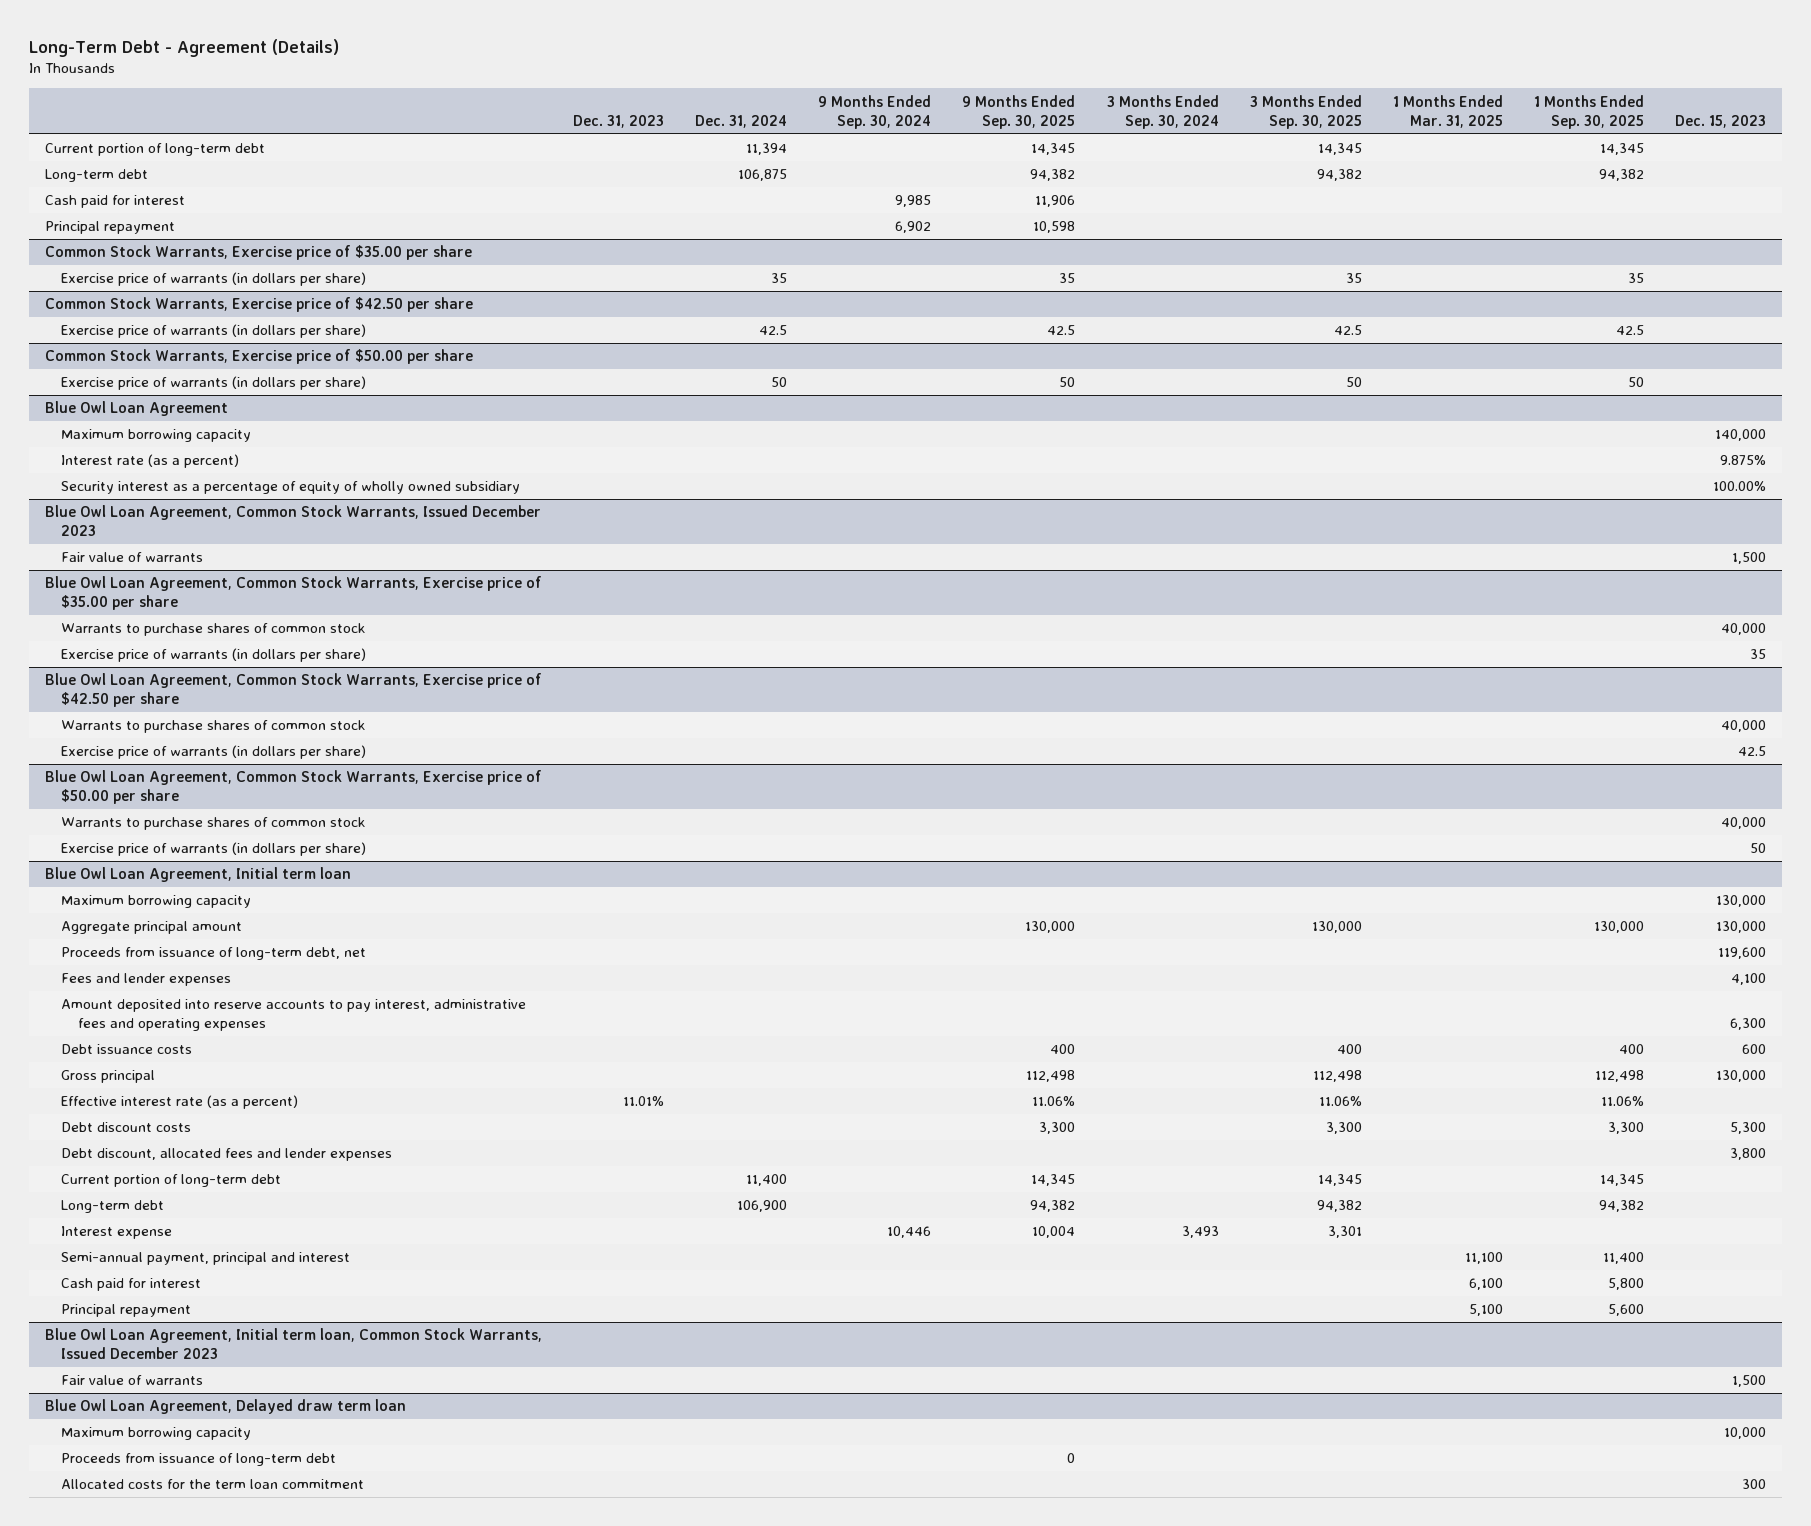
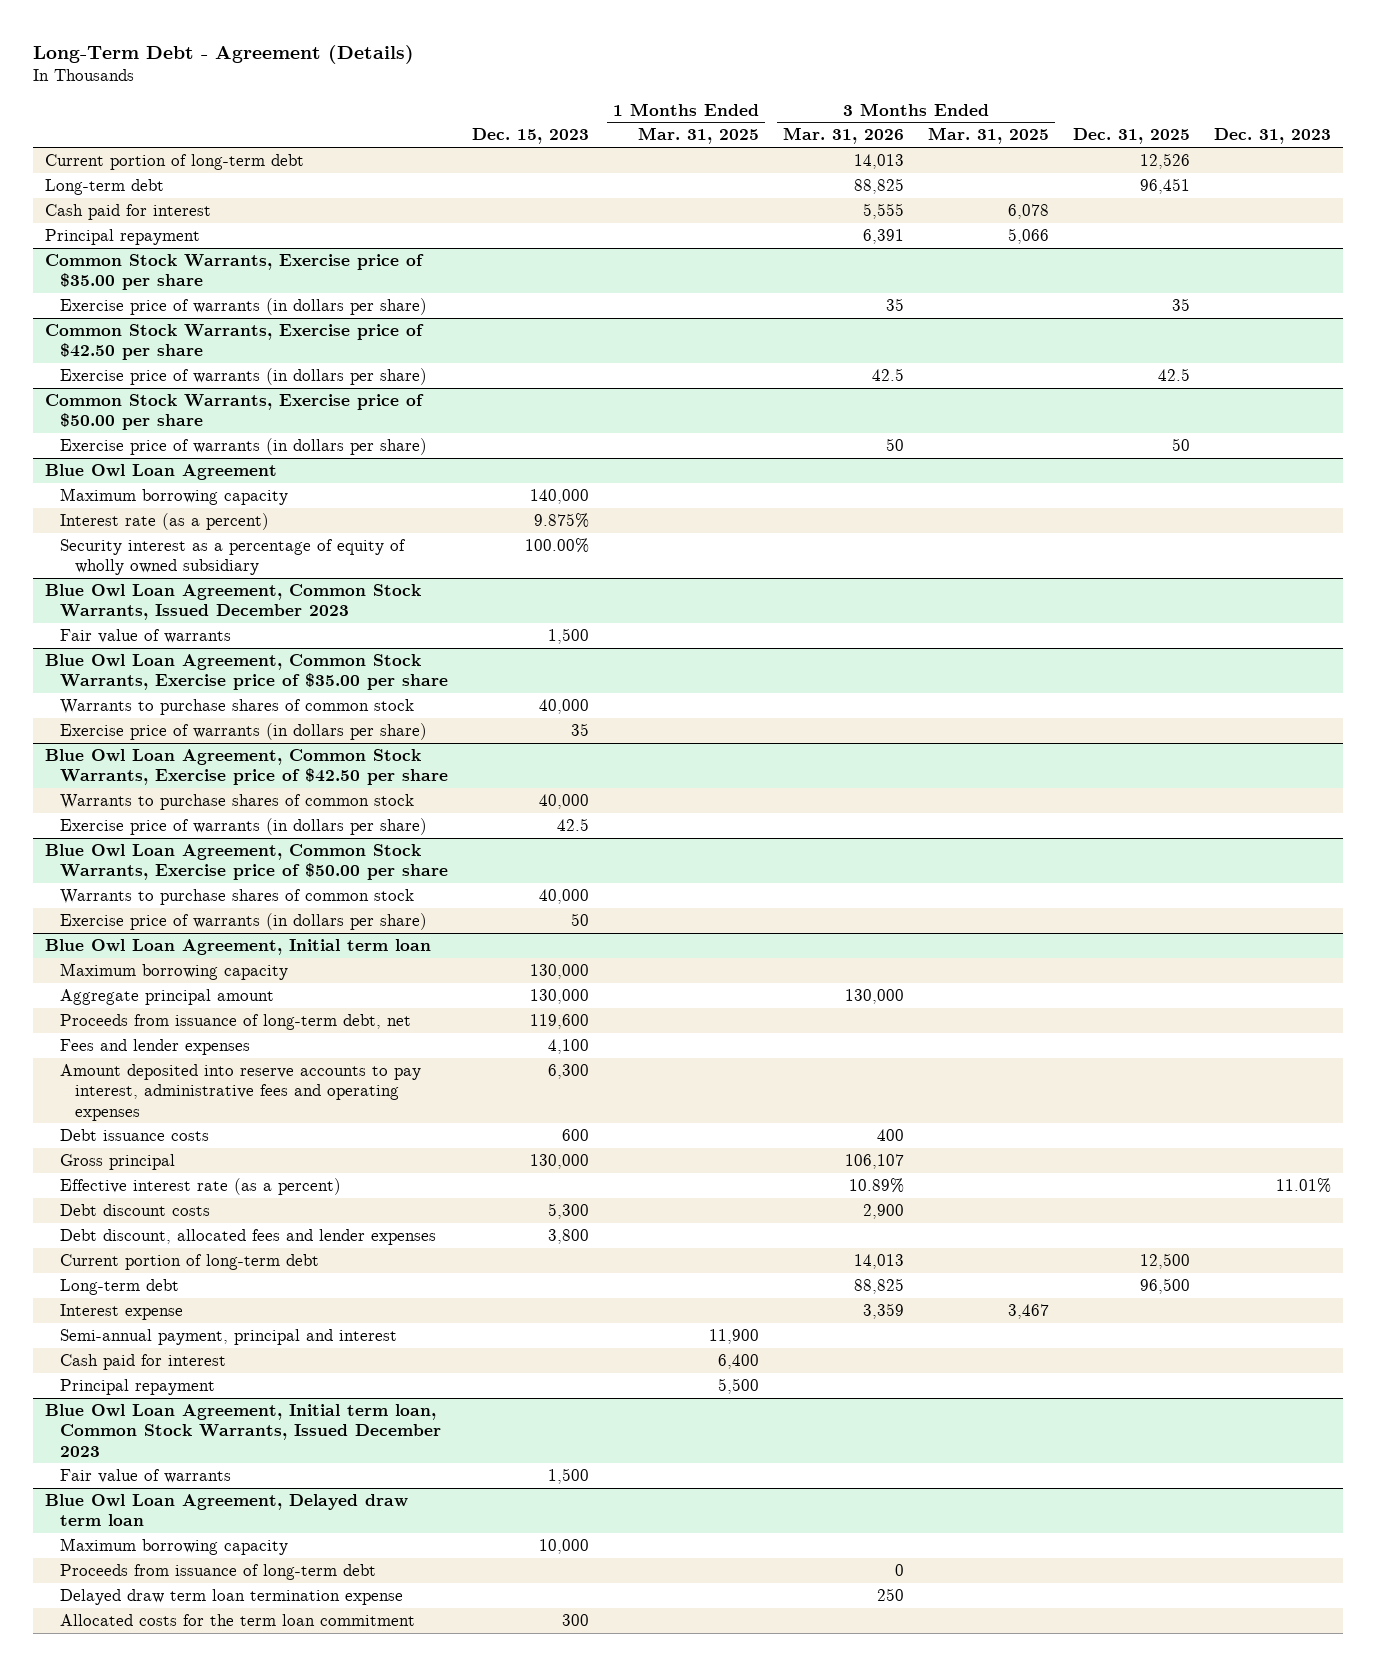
- | Dec. 31, 2023 | Dec. 31, 2024 | 9 Months Ended Sep. 30, 2024 | 9 Months Ended Sep. 30, 2025 | 3 Months Ended Sep. 30, 2024 | 3 Months Ended Sep. 30, 2025 | 1 Months Ended Mar. 31, 2025 | 1 Months Ended Sep. 30, 2025 | Dec. 15, 2023
+ | Dec. 15, 2023 | 1 Months Ended Mar. 31, 2025 | 3 Months Ended Mar. 31, 2026 | 3 Months Ended Mar. 31, 2025 | Dec. 31, 2025 | Dec. 31, 2023
@ Blue Owl Loan Agreement, Initial term loan
- Semi-annual payment, principal and interest | | | | | | | 11,100 | 11,400 |
- Cash paid for interest | | | | | | | 6,100 | 5,800 |
- Principal repayment | | | | | | | 5,100 | 5,600 |
+ Semi-annual payment, principal and interest | | 11,900 | | | |
+ Cash paid for interest | | 6,400 | | | |
+ Principal repayment | | 5,500 | | | |
@ Blue Owl Loan Agreement, Delayed draw term loan
+ Delayed draw term loan termination expense | | | 250 | | |

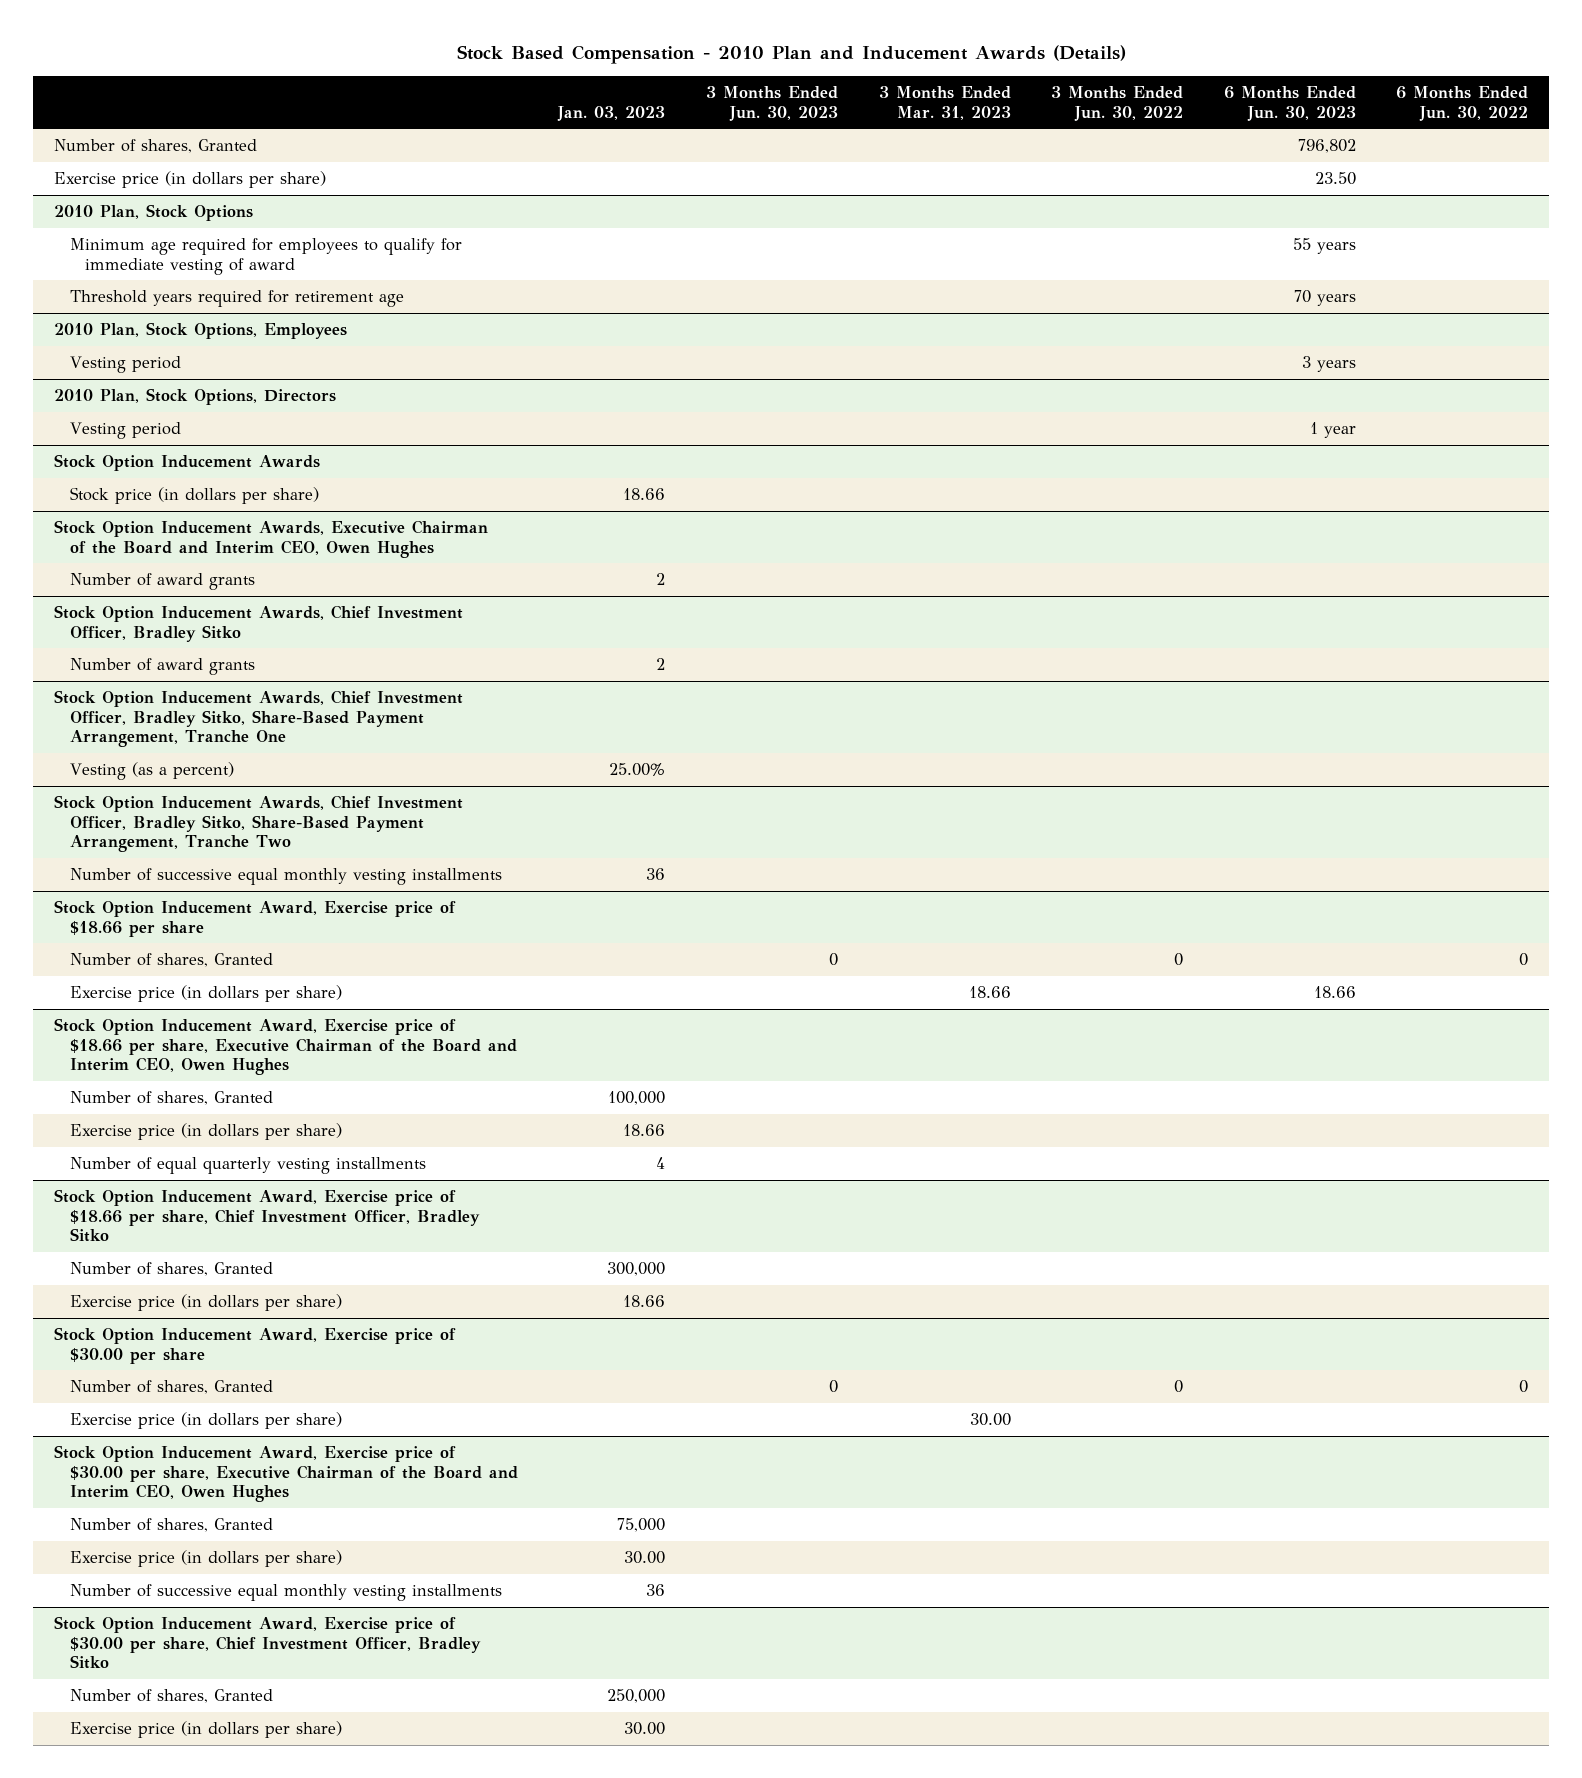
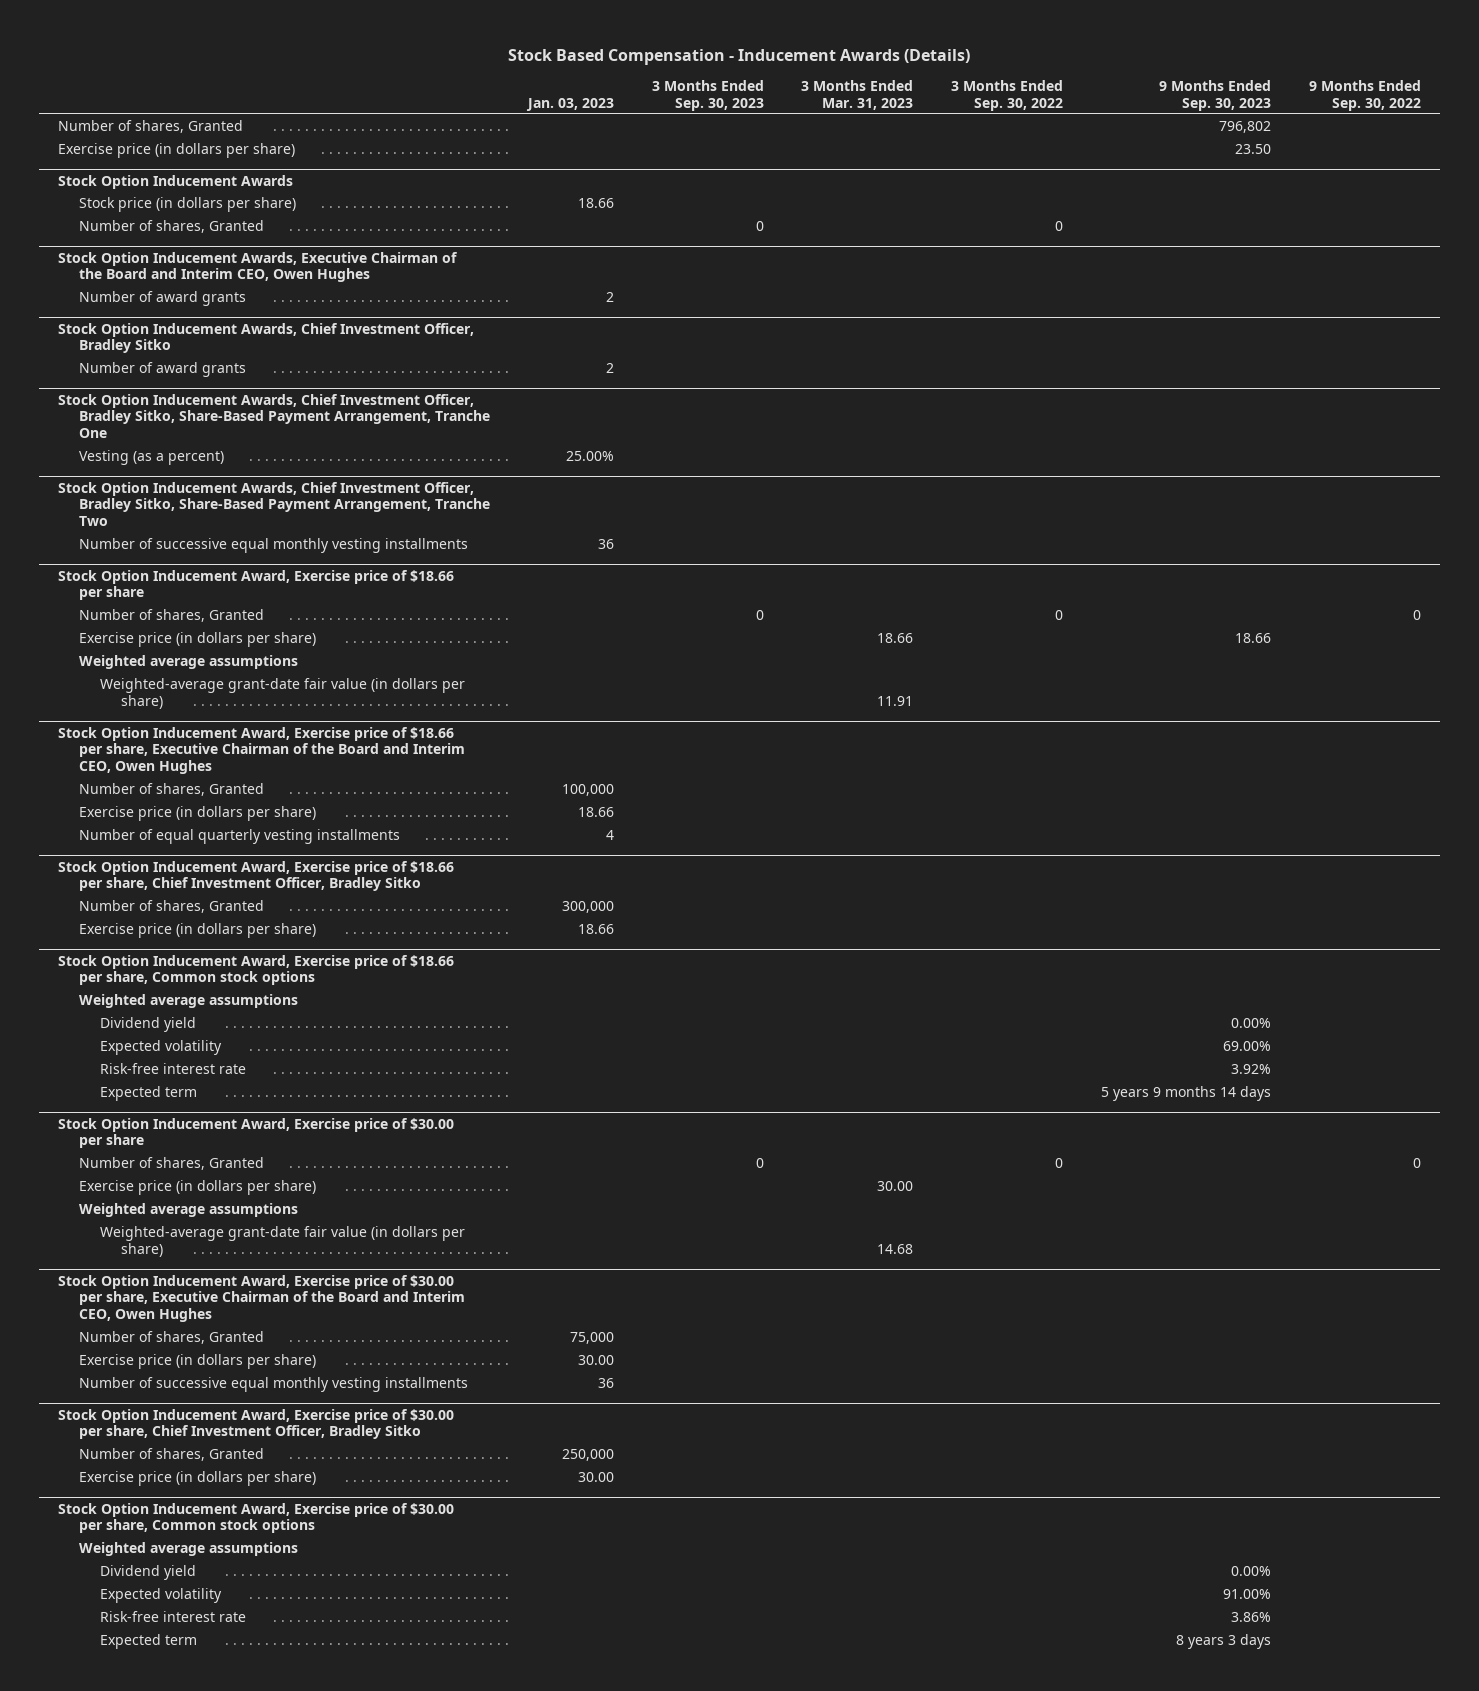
- Stock Based Compensation - 2010 Plan and Inducement Awards (Details)
+ Stock Based Compensation - Inducement Awards (Details)
- | Jan. 03, 2023 | 3 Months Ended Jun. 30, 2023 | 3 Months Ended Mar. 31, 2023 | 3 Months Ended Jun. 30, 2022 | 6 Months Ended Jun. 30, 2023 | 6 Months Ended Jun. 30, 2022
+ | Jan. 03, 2023 | 3 Months Ended Sep. 30, 2023 | 3 Months Ended Mar. 31, 2023 | 3 Months Ended Sep. 30, 2022 | 9 Months Ended Sep. 30, 2023 | 9 Months Ended Sep. 30, 2022
- 2010 Plan, Stock Options
- Minimum age required for employees to qualify for immediate vesting of award | | | | | 55 years |
- Threshold years required for retirement age | | | | | 70 years |
- 2010 Plan, Stock Options, Employees
- Vesting period | | | | | 3 years |
- 2010 Plan, Stock Options, Directors
- Vesting period | | | | | 1 year |
@ Stock Option Inducement Awards
+ Number of shares, Granted | | 0 | | 0 | |
@ Stock Option Inducement Award, Exercise price of $18.66 per share
+ Weighted average assumptions
+ Weighted-average grant-date fair value (in dollars per share) | | | 11.91 | | |
+ Stock Option Inducement Award, Exercise price of $18.66 per share, Common stock options
+ Weighted average assumptions
+ Dividend yield | | | | | 0.00% |
+ Expected volatility | | | | | 69.00% |
+ Risk-free interest rate | | | | | 3.92% |
+ Expected term | | | | | 5 years 9 months 14 days |
@ Stock Option Inducement Award, Exercise price of $30.00 per share
+ Weighted average assumptions
+ Weighted-average grant-date fair value (in dollars per share) | | | 14.68 | | |
+ Stock Option Inducement Award, Exercise price of $30.00 per share, Common stock options
+ Weighted average assumptions
+ Dividend yield | | | | | 0.00% |
+ Expected volatility | | | | | 91.00% |
+ Risk-free interest rate | | | | | 3.86% |
+ Expected term | | | | | 8 years 3 days |

